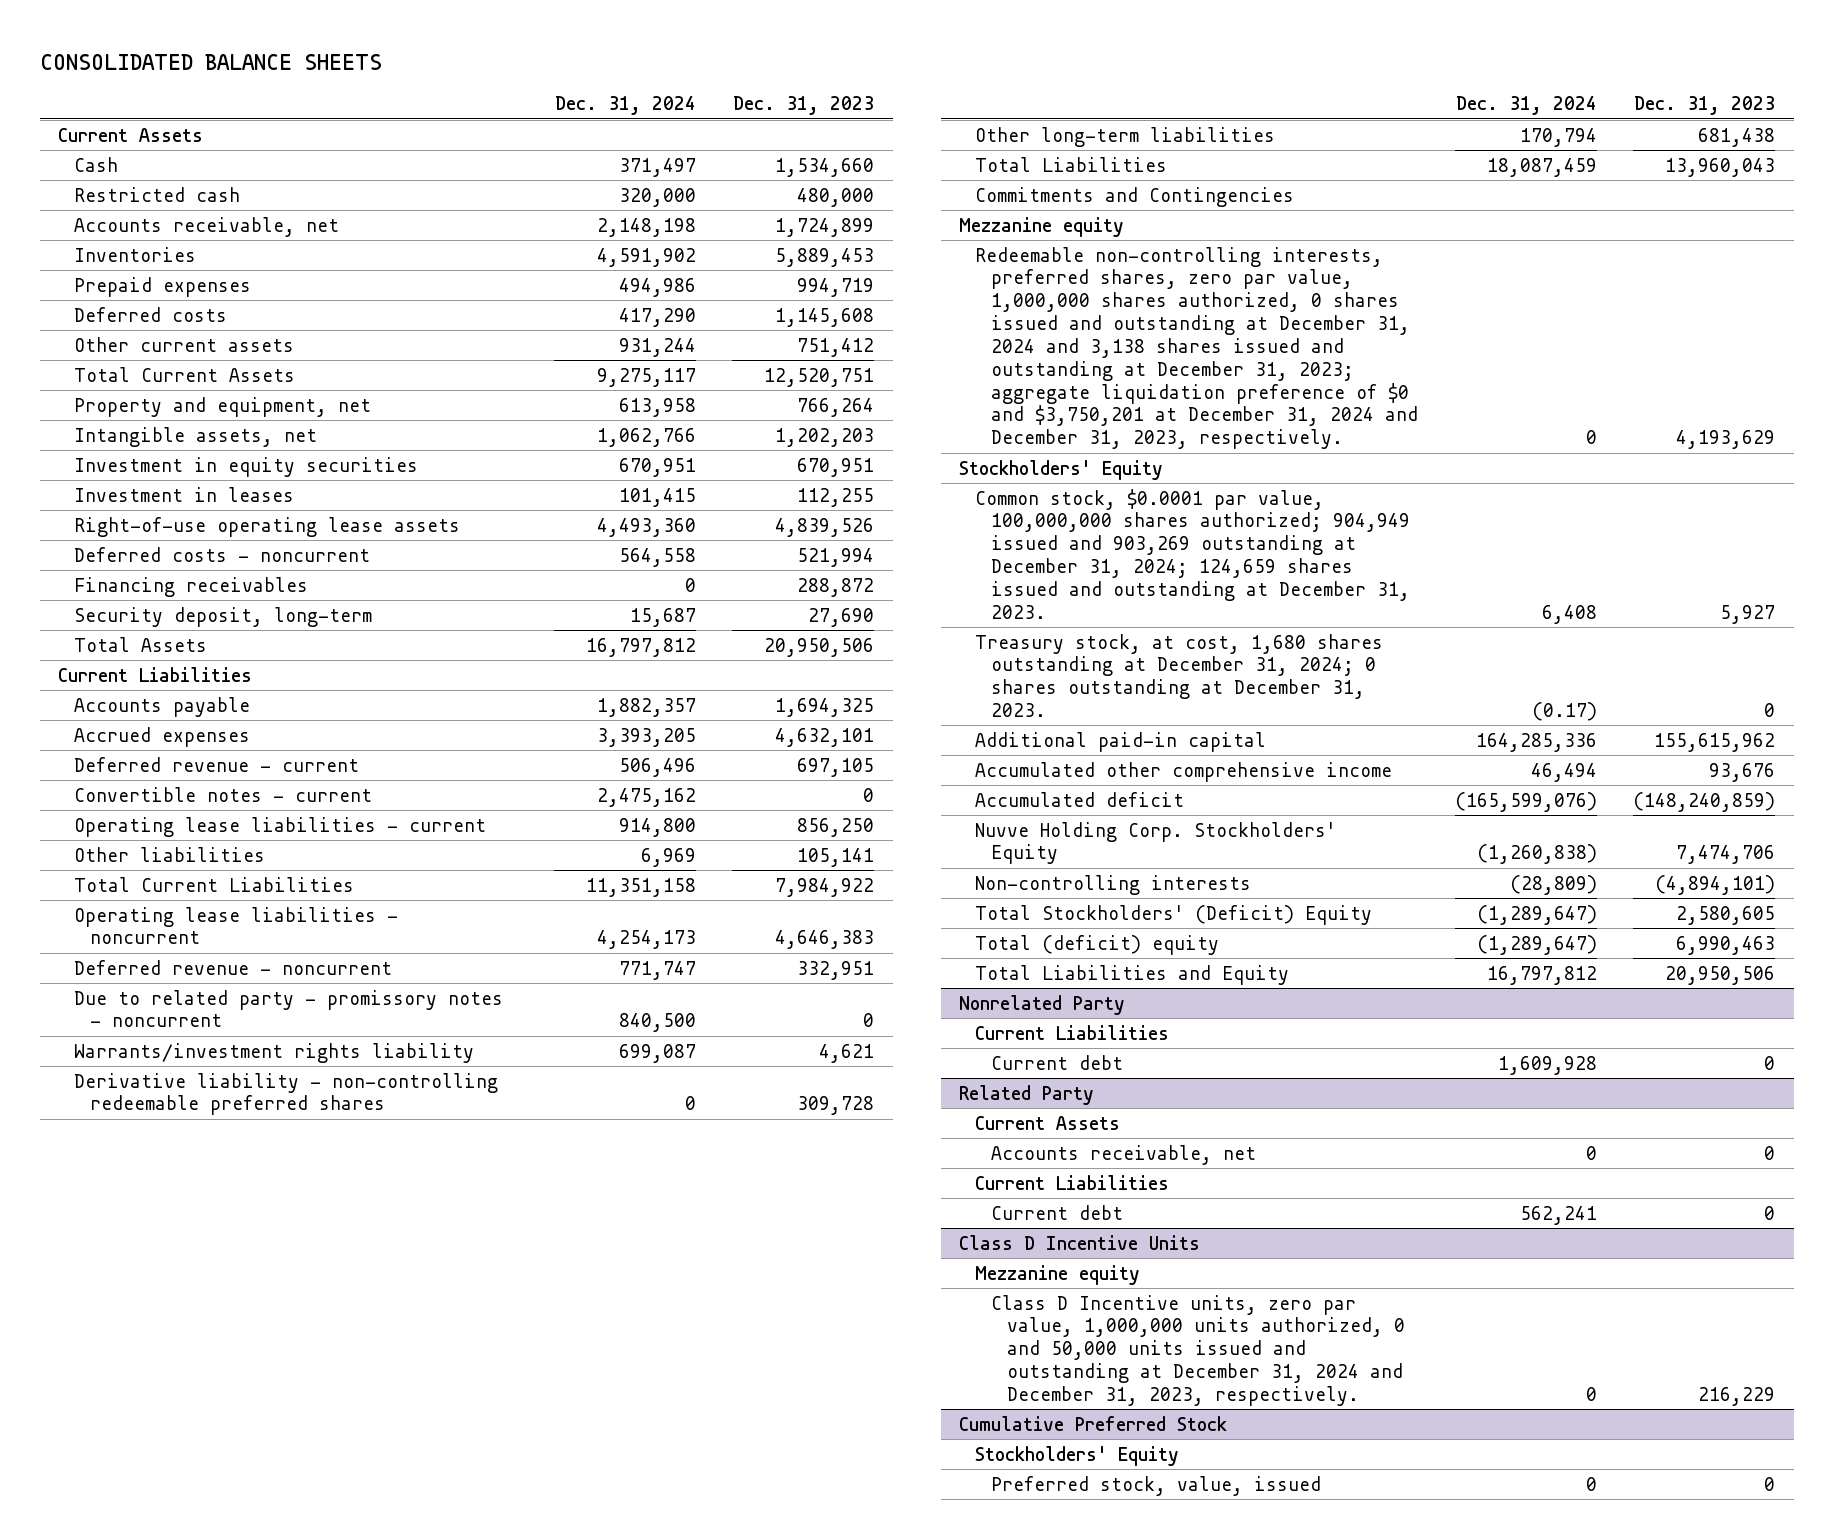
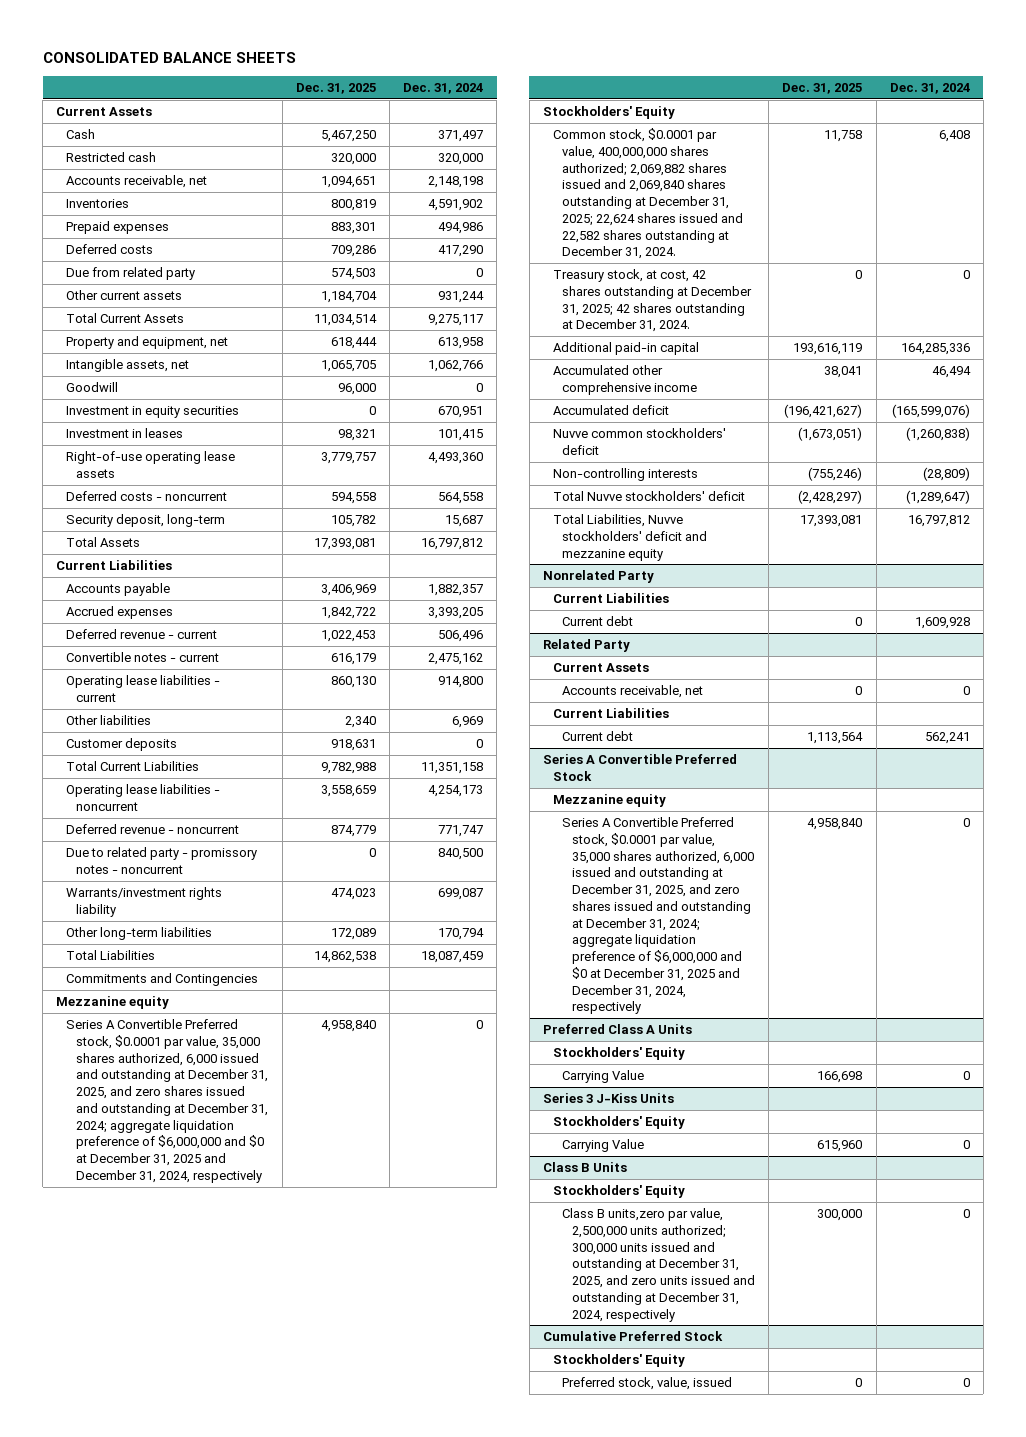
- | Dec. 31, 2024 | Dec. 31, 2023
+ | Dec. 31, 2025 | Dec. 31, 2024
+ Due from related party | 574,503 | 0
+ Goodwill | 96,000 | 0
- Financing receivables | 0 | 288,872
+ Customer deposits | 918,631 | 0
- Derivative liability - non-controlling redeemable preferred shares | 0 | 309,728
- Redeemable non-controlling interests, preferred shares, zero par value, 1,000,000 shares authorized, 0 shares issued and outstanding at December 31, 2024 and 3,138 shares issued and outstanding at December 31, 2023; aggregate liquidation preference of $0 and $3,750,201 at December 31, 2024 and December 31, 2023, respectively. | 0 | 4,193,629
+ Series A Convertible Preferred stock, $0.0001 par value, 35,000 shares authorized, 6,000 issued and outstanding at December 31, 2025, and zero shares issued and outstanding at December 31, 2024; aggregate liquidation preference of $6,000,000 and $0 at December 31, 2025 and December 31, 2024, respectively | 4,958,840 | 0
- Common stock, $0.0001 par value, 100,000,000 shares authorized; 904,949 issued and 903,269 outstanding at December 31, 2024; 124,659 shares issued and outstanding at December 31, 2023. | 6,408 | 5,927
- Treasury stock, at cost, 1,680 shares outstanding at December 31, 2024; 0 shares outstanding at December 31, 2023. | (0.17) | 0
+ Common stock, $0.0001 par value, 400,000,000 shares authorized; 2,069,882 shares issued and 2,069,840 shares outstanding at December 31, 2025; 22,624 shares issued and 22,582 shares outstanding at December 31, 2024. | 11,758 | 6,408
+ Treasury stock, at cost, 42 shares outstanding at December 31, 2025; 42 shares outstanding at December 31, 2024. | 0 | 0
- Nuvve Holding Corp. Stockholders' Equity | (1,260,838) | 7,474,706
+ Nuvve common stockholders' deficit | (1,673,051) | (1,260,838)
- Total Stockholders' (Deficit) Equity | (1,289,647) | 2,580,605
- Total (deficit) equity | (1,289,647) | 6,990,463
- Total Liabilities and Equity | 16,797,812 | 20,950,506
+ Total Nuvve stockholders' deficit | (2,428,297) | (1,289,647)
+ Total Liabilities, Nuvve stockholders' deficit and mezzanine equity | 17,393,081 | 16,797,812
- Class D Incentive Units
+ Series A Convertible Preferred Stock
- Class D Incentive units, zero par value, 1,000,000 units authorized, 0 and 50,000 units issued and outstanding at December 31, 2024 and December 31, 2023, respectively. | 0 | 216,229
+ Series A Convertible Preferred stock, $0.0001 par value, 35,000 shares authorized, 6,000 issued and outstanding at December 31, 2025, and zero shares issued and outstanding at December 31, 2024; aggregate liquidation preference of $6,000,000 and $0 at December 31, 2025 and December 31, 2024, respectively | 4,958,840 | 0
+ Preferred Class A Units
+ Stockholders' Equity
+ Carrying Value | 166,698 | 0
+ Series 3 J-Kiss Units
+ Stockholders' Equity
+ Carrying Value | 615,960 | 0
+ Class B Units
+ Stockholders' Equity
+ Class B units,zero par value, 2,500,000 units authorized; 300,000 units issued and outstanding at December 31, 2025, and zero units issued and outstanding at December 31, 2024, respectively | 300,000 | 0

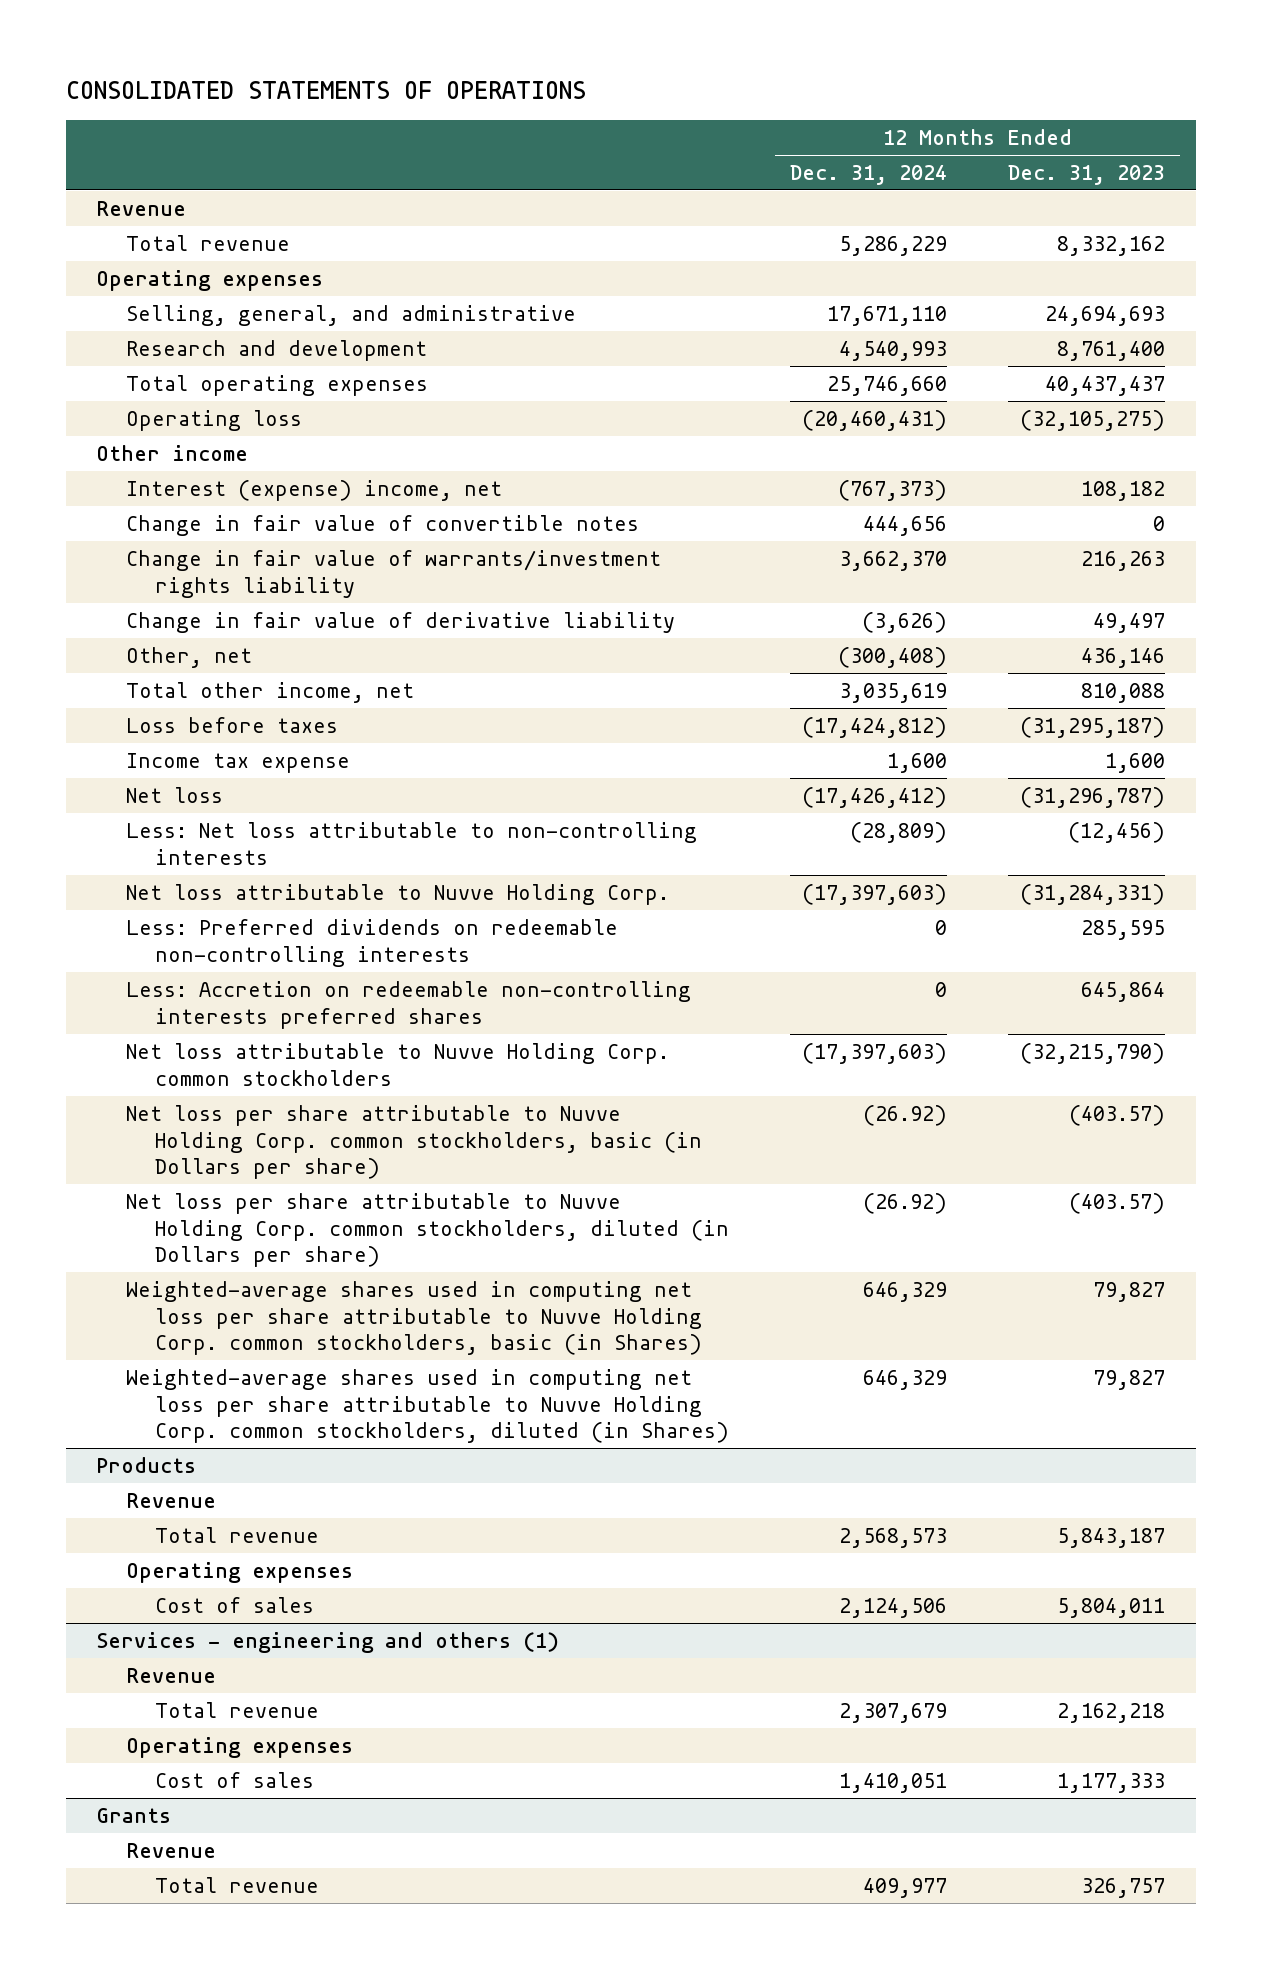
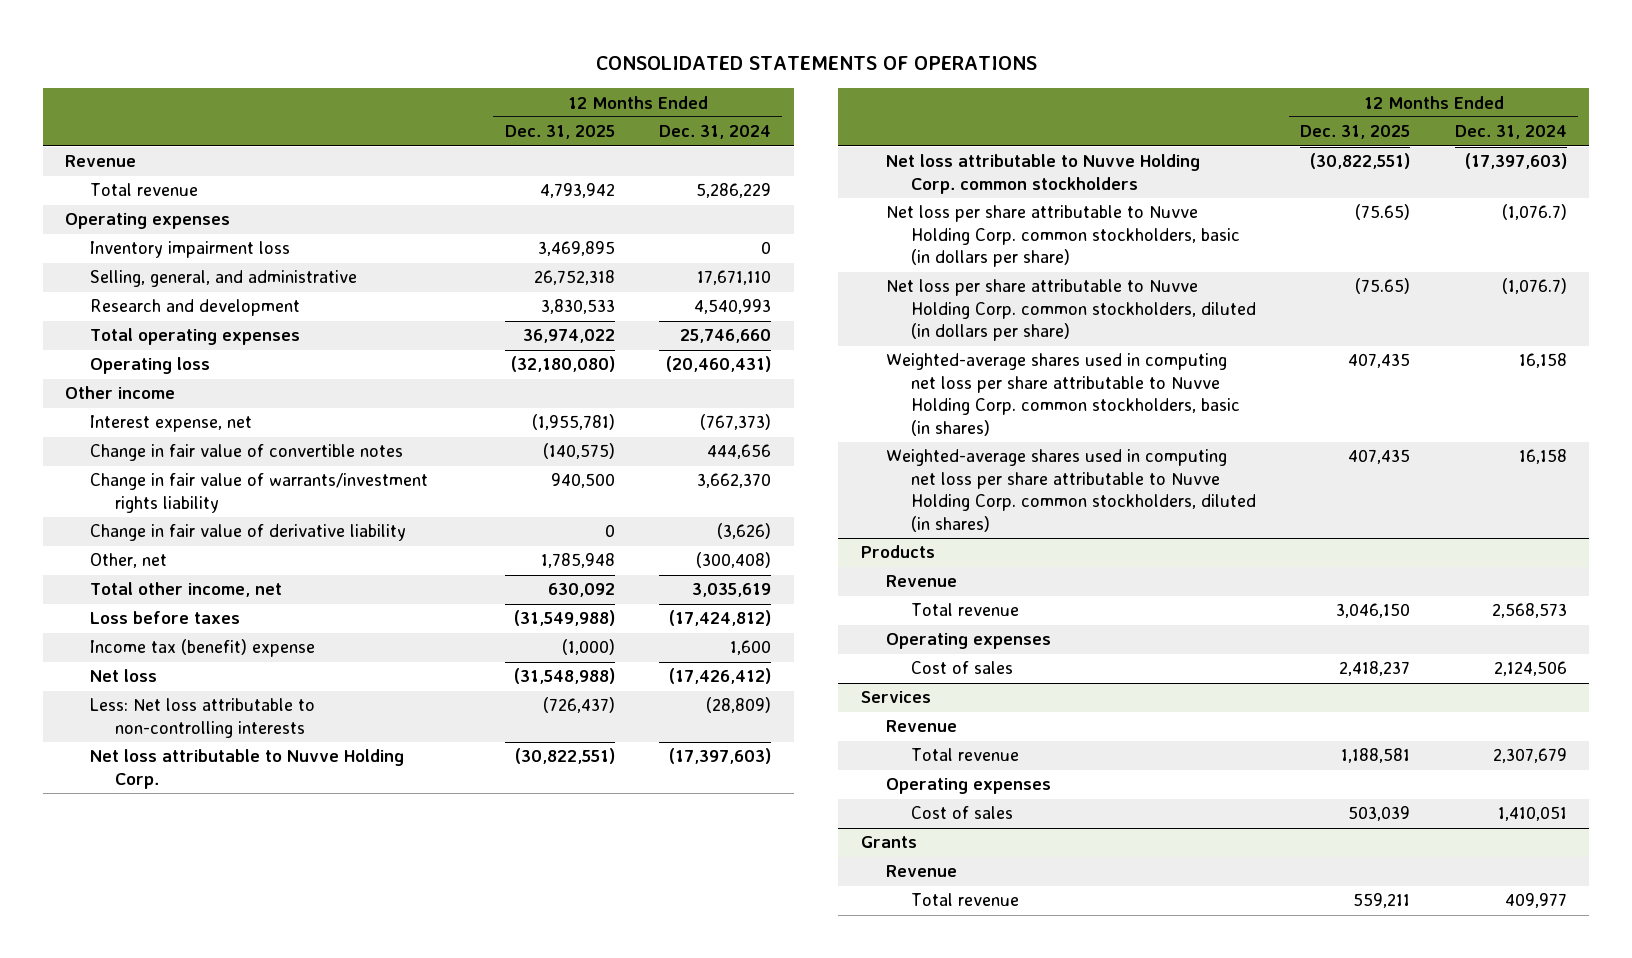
- | 12 Months Ended Dec. 31, 2024 | 12 Months Ended Dec. 31, 2023
+ | 12 Months Ended Dec. 31, 2025 | 12 Months Ended Dec. 31, 2024
+ Inventory impairment loss | 3,469,895 | 0
- Interest (expense) income, net | (767,373) | 108,182
+ Interest expense, net | (1,955,781) | (767,373)
- Income tax expense | 1,600 | 1,600
+ Income tax (benefit) expense | (1,000) | 1,600
- Less: Preferred dividends on redeemable non-controlling interests | 0 | 285,595
- Less: Accretion on redeemable non-controlling interests preferred shares | 0 | 645,864
- Net loss per share attributable to Nuvve Holding Corp. common stockholders, basic (in Dollars per share) | (26.92) | (403.57)
- Net loss per share attributable to Nuvve Holding Corp. common stockholders, diluted (in Dollars per share) | (26.92) | (403.57)
- Weighted-average shares used in computing net loss per share attributable to Nuvve Holding Corp. common stockholders, basic (in Shares) | 646,329 | 79,827
- Weighted-average shares used in computing net loss per share attributable to Nuvve Holding Corp. common stockholders, diluted (in Shares) | 646,329 | 79,827
+ Net loss per share attributable to Nuvve Holding Corp. common stockholders, basic (in dollars per share) | (75.65) | (1,076.7)
+ Net loss per share attributable to Nuvve Holding Corp. common stockholders, diluted (in dollars per share) | (75.65) | (1,076.7)
+ Weighted-average shares used in computing net loss per share attributable to Nuvve Holding Corp. common stockholders, basic (in shares) | 407,435 | 16,158
+ Weighted-average shares used in computing net loss per share attributable to Nuvve Holding Corp. common stockholders, diluted (in shares) | 407,435 | 16,158
- Services - engineering and others (1)
+ Services

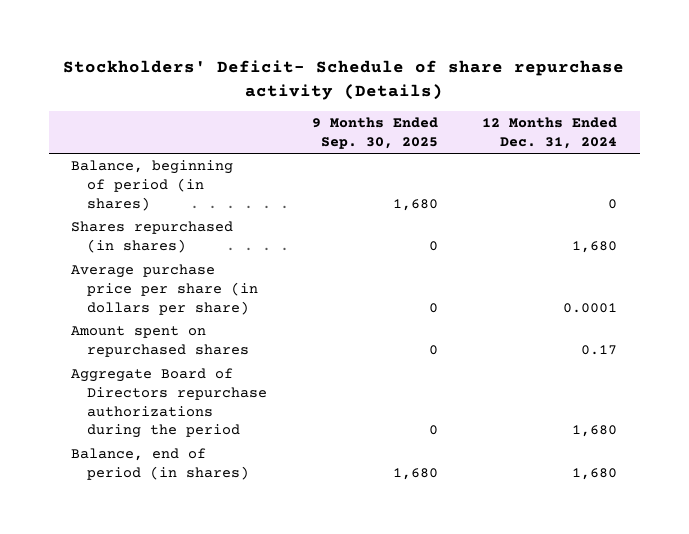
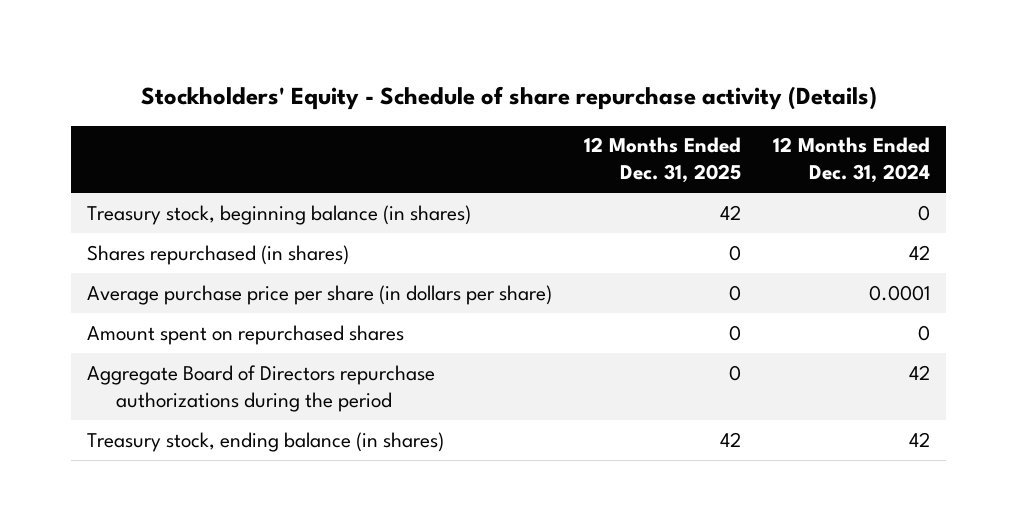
- Stockholders' Deficit- Schedule of share repurchase activity (Details)
+ Stockholders' Equity - Schedule of share repurchase activity (Details)
- | 9 Months Ended Sep. 30, 2025 | 12 Months Ended Dec. 31, 2024
+ | 12 Months Ended Dec. 31, 2025 | 12 Months Ended Dec. 31, 2024
- Balance, beginning of period (in shares) | 1,680 | 0
- Shares repurchased (in shares) | 0 | 1,680
+ Treasury stock, beginning balance (in shares) | 42 | 0
+ Shares repurchased (in shares) | 0 | 42
- Amount spent on repurchased shares | 0 | 0.17
- Aggregate Board of Directors repurchase authorizations during the period | 0 | 1,680
- Balance, end of period (in shares) | 1,680 | 1,680
+ Amount spent on repurchased shares | 0 | 0
+ Aggregate Board of Directors repurchase authorizations during the period | 0 | 42
+ Treasury stock, ending balance (in shares) | 42 | 42

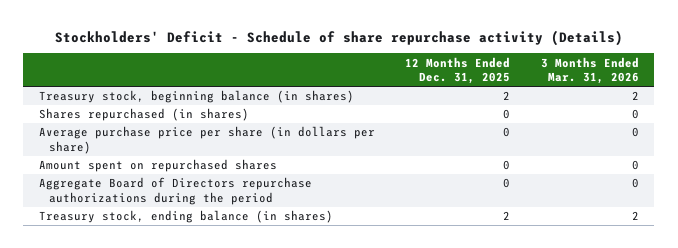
- Stockholders' Equity - Schedule of share repurchase activity (Details)
+ Stockholders' Deficit - Schedule of share repurchase activity (Details)
- | 12 Months Ended Dec. 31, 2025 | 12 Months Ended Dec. 31, 2024
+ | 12 Months Ended Dec. 31, 2025 | 3 Months Ended Mar. 31, 2026
- Treasury stock, beginning balance (in shares) | 42 | 0
+ Treasury stock, beginning balance (in shares) | 2 | 2
- Treasury stock, ending balance (in shares) | 42 | 42
+ Treasury stock, ending balance (in shares) | 2 | 2

